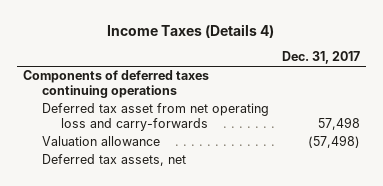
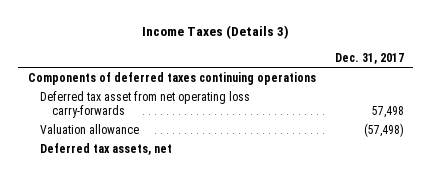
- Income Taxes (Details 4)
+ Income Taxes (Details 3)
- Deferred tax asset from net operating loss and carry-forwards | 57,498
+ Deferred tax asset from net operating loss carry-forwards | 57,498

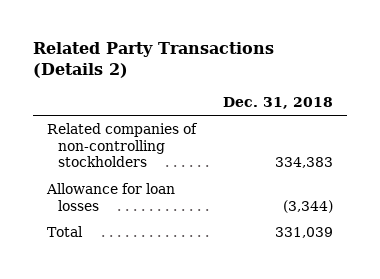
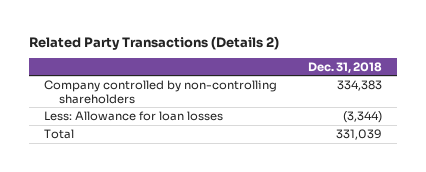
- Related companies of non-controlling stockholders | 334,383
- Allowance for loan losses | (3,344)
+ Company controlled by non-controlling shareholders | 334,383
+ Less: Allowance for loan losses | (3,344)

